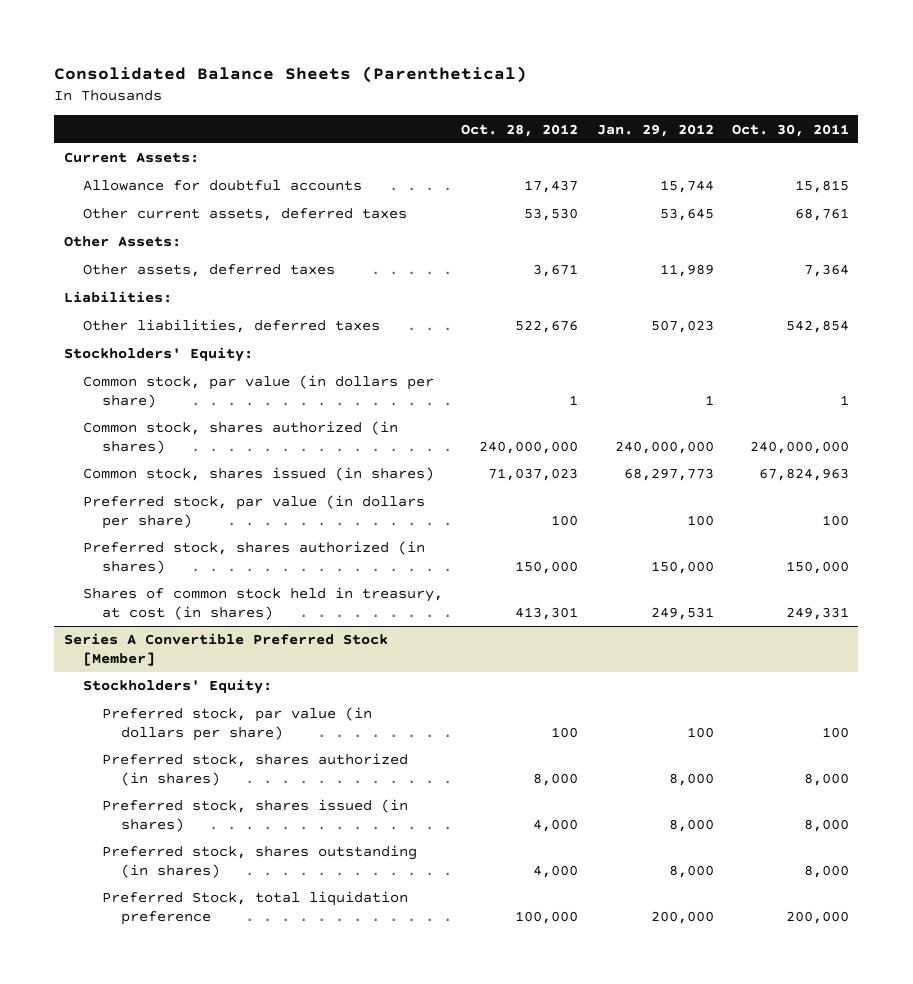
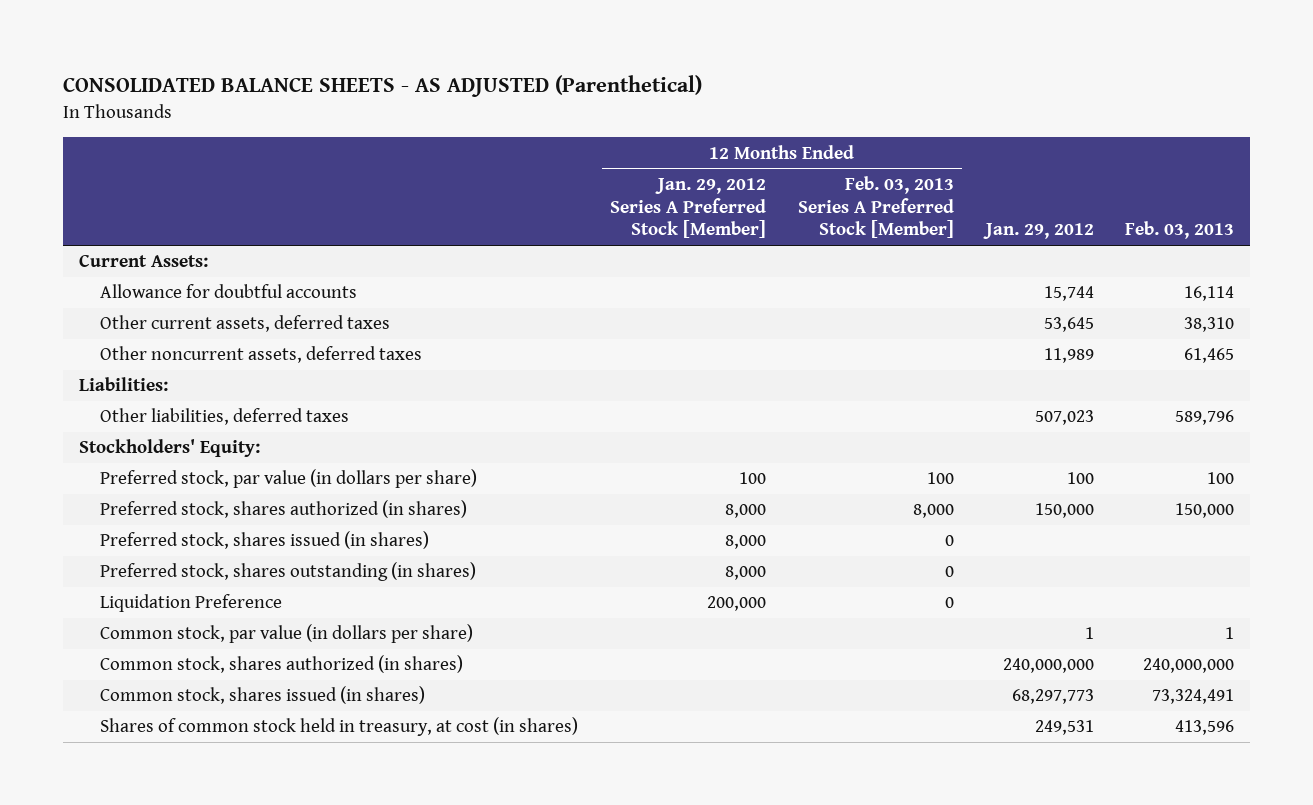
- Consolidated Balance Sheets (Parenthetical)
+ CONSOLIDATED BALANCE SHEETS - AS ADJUSTED (Parenthetical)
- | Oct. 28, 2012 | Jan. 29, 2012 | Oct. 30, 2011
+ | 12 Months Ended Jan. 29, 2012 Series A Preferred Stock [Member] | 12 Months Ended Feb. 03, 2013 Series A Preferred Stock [Member] | Jan. 29, 2012 | Feb. 03, 2013
- Other Assets:
- Other assets, deferred taxes | 3,671 | 11,989 | 7,364
+ Other noncurrent assets, deferred taxes | | | 11,989 | 61,465
moved up: Preferred stock, par value (in dollars per share) | 100 | 100 | 100 | 100
moved up: Preferred stock, shares authorized (in shares) | 8,000 | 8,000 | 150,000 | 150,000
+ Preferred stock, shares issued (in shares) | 8,000 | 0 | |
+ Preferred stock, shares outstanding (in shares) | 8,000 | 0 | |
+ Liquidation Preference | 200,000 | 0 | |
- Series A Convertible Preferred Stock [Member]
- Stockholders' Equity:
- Preferred stock, par value (in dollars per share) | 100 | 100 | 100
- Preferred stock, shares authorized (in shares) | 8,000 | 8,000 | 8,000
- Preferred stock, shares issued (in shares) | 4,000 | 8,000 | 8,000
- Preferred stock, shares outstanding (in shares) | 4,000 | 8,000 | 8,000
- Preferred Stock, total liquidation preference | 100,000 | 200,000 | 200,000

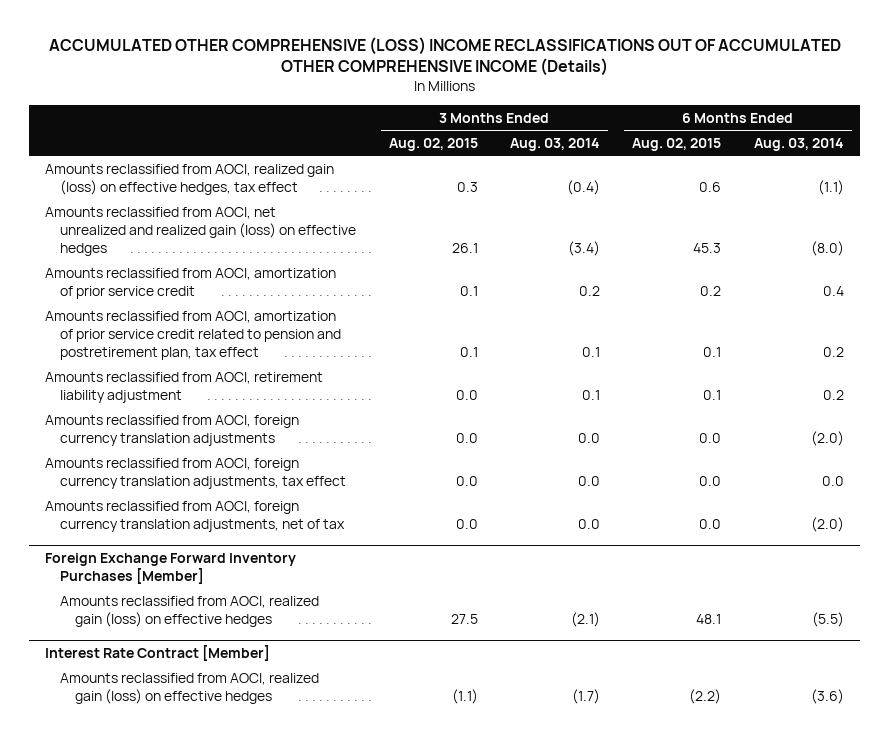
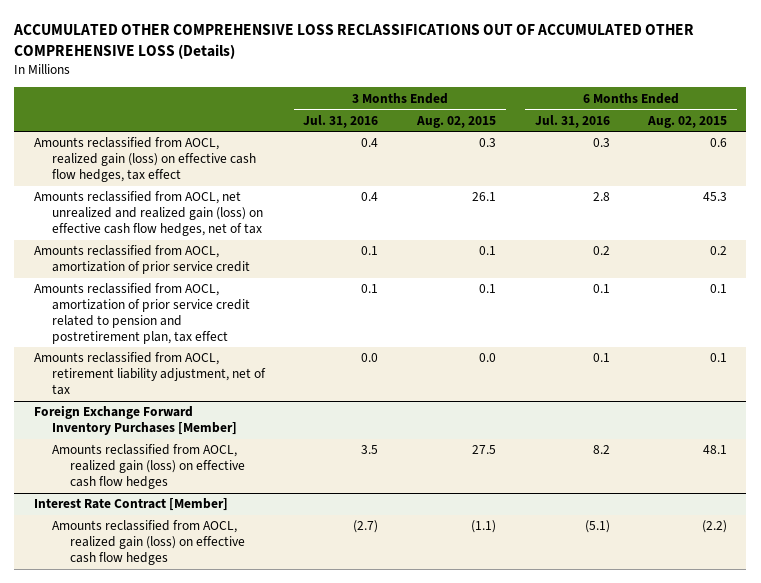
- ACCUMULATED OTHER COMPREHENSIVE (LOSS) INCOME RECLASSIFICATIONS OUT OF ACCUMULATED OTHER COMPREHENSIVE INCOME (Details)
+ ACCUMULATED OTHER COMPREHENSIVE LOSS RECLASSIFICATIONS OUT OF ACCUMULATED OTHER COMPREHENSIVE LOSS (Details)
- | 3 Months Ended Aug. 02, 2015 | 3 Months Ended Aug. 03, 2014 | 6 Months Ended Aug. 02, 2015 | 6 Months Ended Aug. 03, 2014
+ | 3 Months Ended Jul. 31, 2016 | 3 Months Ended Aug. 02, 2015 | 6 Months Ended Jul. 31, 2016 | 6 Months Ended Aug. 02, 2015
- Amounts reclassified from AOCI, realized gain (loss) on effective hedges, tax effect | 0.3 | (0.4) | 0.6 | (1.1)
- Amounts reclassified from AOCI, net unrealized and realized gain (loss) on effective hedges | 26.1 | (3.4) | 45.3 | (8.0)
- Amounts reclassified from AOCI, amortization of prior service credit | 0.1 | 0.2 | 0.2 | 0.4
- Amounts reclassified from AOCI, amortization of prior service credit related to pension and postretirement plan, tax effect | 0.1 | 0.1 | 0.1 | 0.2
- Amounts reclassified from AOCI, retirement liability adjustment | 0.0 | 0.1 | 0.1 | 0.2
- Amounts reclassified from AOCI, foreign currency translation adjustments | 0.0 | 0.0 | 0.0 | (2.0)
- Amounts reclassified from AOCI, foreign currency translation adjustments, tax effect | 0.0 | 0.0 | 0.0 | 0.0
- Amounts reclassified from AOCI, foreign currency translation adjustments, net of tax | 0.0 | 0.0 | 0.0 | (2.0)
+ Amounts reclassified from AOCL, realized gain (loss) on effective cash flow hedges, tax effect | 0.4 | 0.3 | 0.3 | 0.6
+ Amounts reclassified from AOCL, net unrealized and realized gain (loss) on effective cash flow hedges, net of tax | 0.4 | 26.1 | 2.8 | 45.3
+ Amounts reclassified from AOCL, amortization of prior service credit | 0.1 | 0.1 | 0.2 | 0.2
+ Amounts reclassified from AOCL, amortization of prior service credit related to pension and postretirement plan, tax effect | 0.1 | 0.1 | 0.1 | 0.1
+ Amounts reclassified from AOCL, retirement liability adjustment, net of tax | 0.0 | 0.0 | 0.1 | 0.1
@ Foreign Exchange Forward Inventory Purchases [Member]
- Amounts reclassified from AOCI, realized gain (loss) on effective hedges | 27.5 | (2.1) | 48.1 | (5.5)
+ Amounts reclassified from AOCL, realized gain (loss) on effective cash flow hedges | 3.5 | 27.5 | 8.2 | 48.1
@ Interest Rate Contract [Member]
- Amounts reclassified from AOCI, realized gain (loss) on effective hedges | (1.1) | (1.7) | (2.2) | (3.6)
+ Amounts reclassified from AOCL, realized gain (loss) on effective cash flow hedges | (2.7) | (1.1) | (5.1) | (2.2)

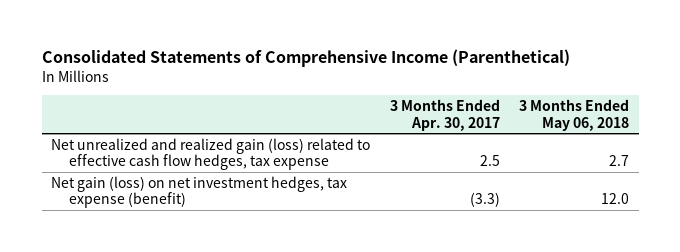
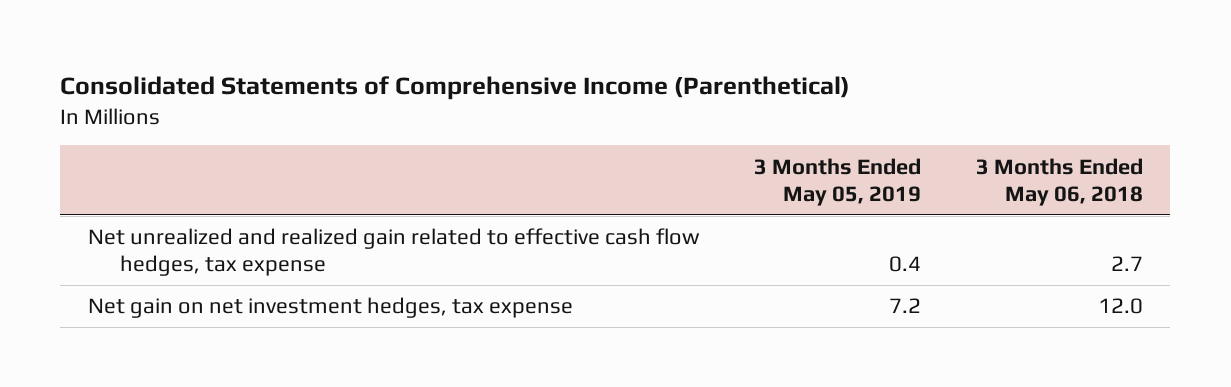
- | 3 Months Ended Apr. 30, 2017 | 3 Months Ended May 06, 2018
+ | 3 Months Ended May 05, 2019 | 3 Months Ended May 06, 2018
- Net unrealized and realized gain (loss) related to effective cash flow hedges, tax expense | 2.5 | 2.7
- Net gain (loss) on net investment hedges, tax expense (benefit) | (3.3) | 12.0
+ Net unrealized and realized gain related to effective cash flow hedges, tax expense | 0.4 | 2.7
+ Net gain on net investment hedges, tax expense | 7.2 | 12.0

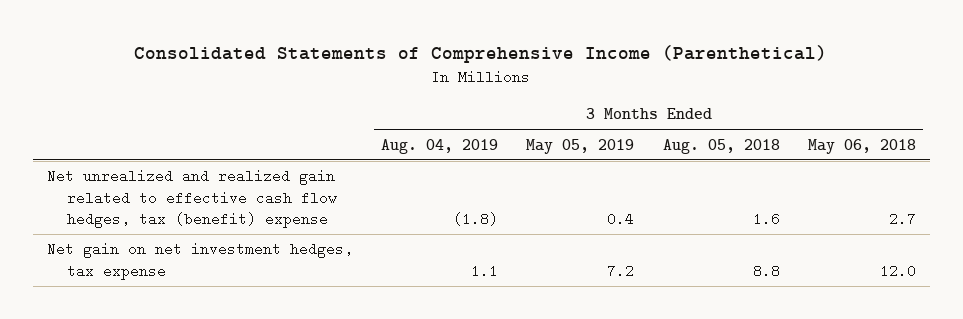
- | 3 Months Ended May 05, 2019 | 3 Months Ended May 06, 2018
+ | 3 Months Ended Aug. 04, 2019 | 3 Months Ended May 05, 2019 | 3 Months Ended Aug. 05, 2018 | 3 Months Ended May 06, 2018
- Net unrealized and realized gain related to effective cash flow hedges, tax expense | 0.4 | 2.7
+ Net unrealized and realized gain related to effective cash flow hedges, tax (benefit) expense | (1.8) | 0.4 | 1.6 | 2.7

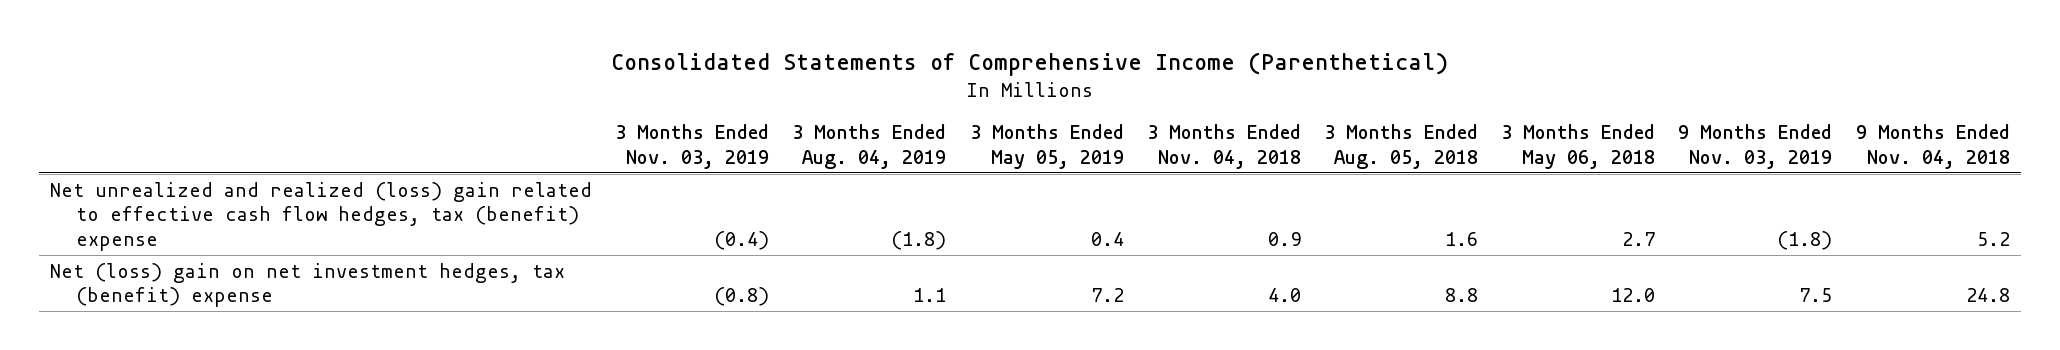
- | 3 Months Ended Aug. 04, 2019 | 3 Months Ended May 05, 2019 | 3 Months Ended Aug. 05, 2018 | 3 Months Ended May 06, 2018
+ | 3 Months Ended Nov. 03, 2019 | 3 Months Ended Aug. 04, 2019 | 3 Months Ended May 05, 2019 | 3 Months Ended Nov. 04, 2018 | 3 Months Ended Aug. 05, 2018 | 3 Months Ended May 06, 2018 | 9 Months Ended Nov. 03, 2019 | 9 Months Ended Nov. 04, 2018
- Net unrealized and realized gain related to effective cash flow hedges, tax (benefit) expense | (1.8) | 0.4 | 1.6 | 2.7
- Net gain on net investment hedges, tax expense | 1.1 | 7.2 | 8.8 | 12.0
+ Net unrealized and realized (loss) gain related to effective cash flow hedges, tax (benefit) expense | (0.4) | (1.8) | 0.4 | 0.9 | 1.6 | 2.7 | (1.8) | 5.2
+ Net (loss) gain on net investment hedges, tax (benefit) expense | (0.8) | 1.1 | 7.2 | 4.0 | 8.8 | 12.0 | 7.5 | 24.8

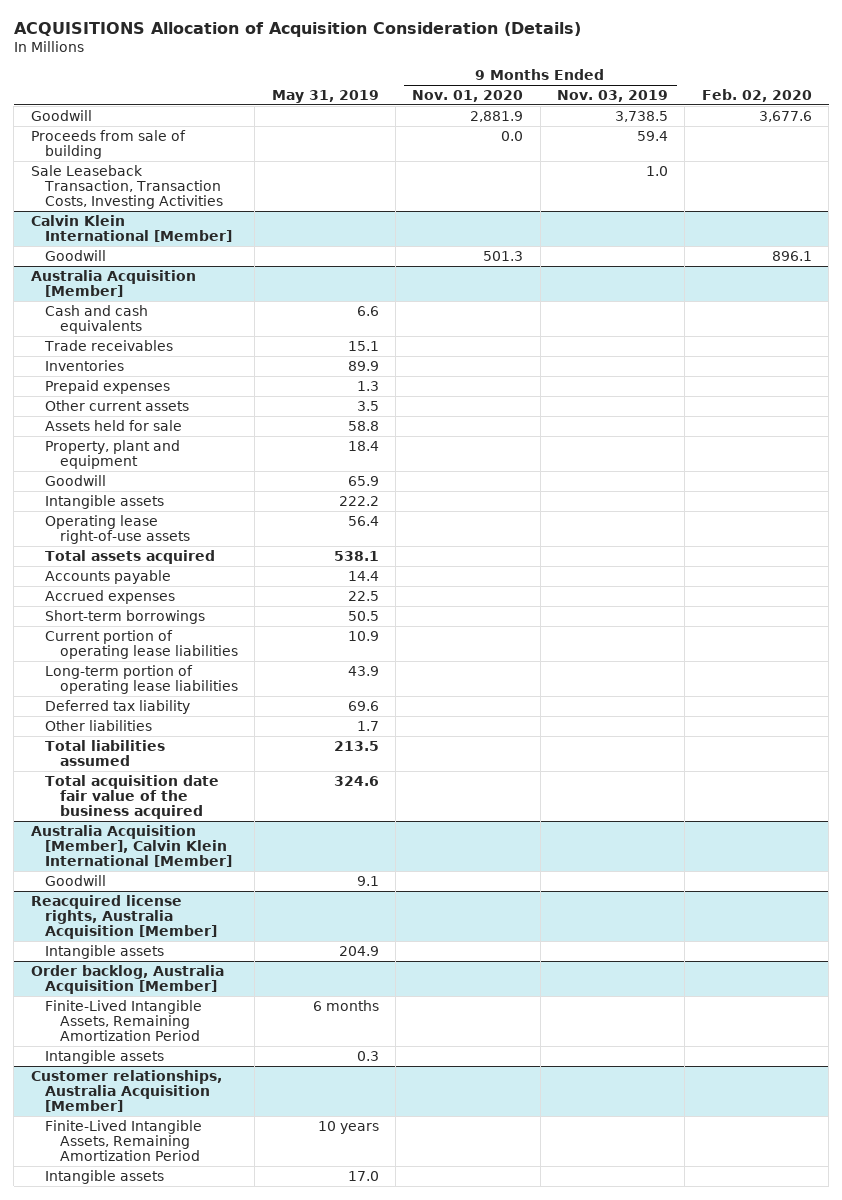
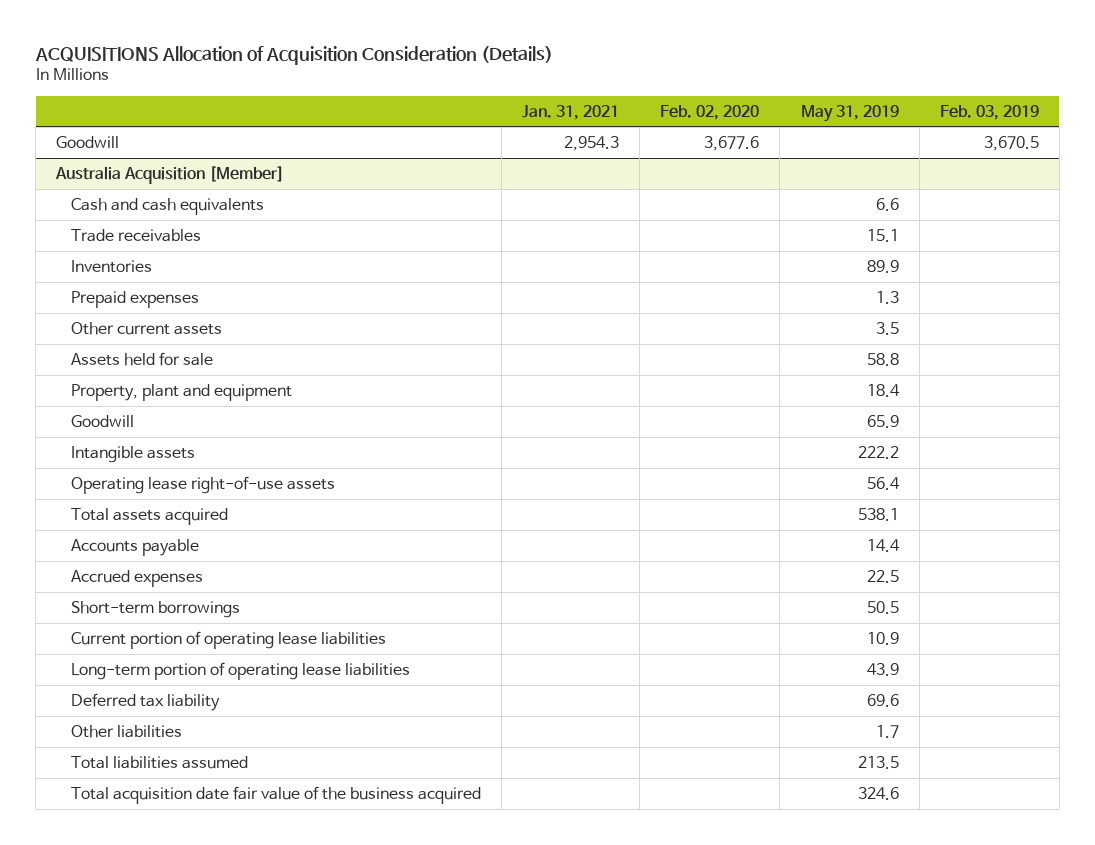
- | May 31, 2019 | 9 Months Ended Nov. 01, 2020 | 9 Months Ended Nov. 03, 2019 | Feb. 02, 2020
+ | Jan. 31, 2021 | Feb. 02, 2020 | May 31, 2019 | Feb. 03, 2019
- Proceeds from sale of building | | 0.0 | 59.4 |
- Sale Leaseback Transaction, Transaction Costs, Investing Activities | | | 1.0 |
- Calvin Klein International [Member]
- Goodwill | | 501.3 | | 896.1
- Australia Acquisition [Member], Calvin Klein International [Member]
- Goodwill | 9.1 | | |
- Reacquired license rights, Australia Acquisition [Member]
- Intangible assets | 204.9 | | |
- Order backlog, Australia Acquisition [Member]
- Finite-Lived Intangible Assets, Remaining Amortization Period | 6 months | | |
- Intangible assets | 0.3 | | |
- Customer relationships, Australia Acquisition [Member]
- Finite-Lived Intangible Assets, Remaining Amortization Period | 10 years | | |
- Intangible assets | 17.0 | | |

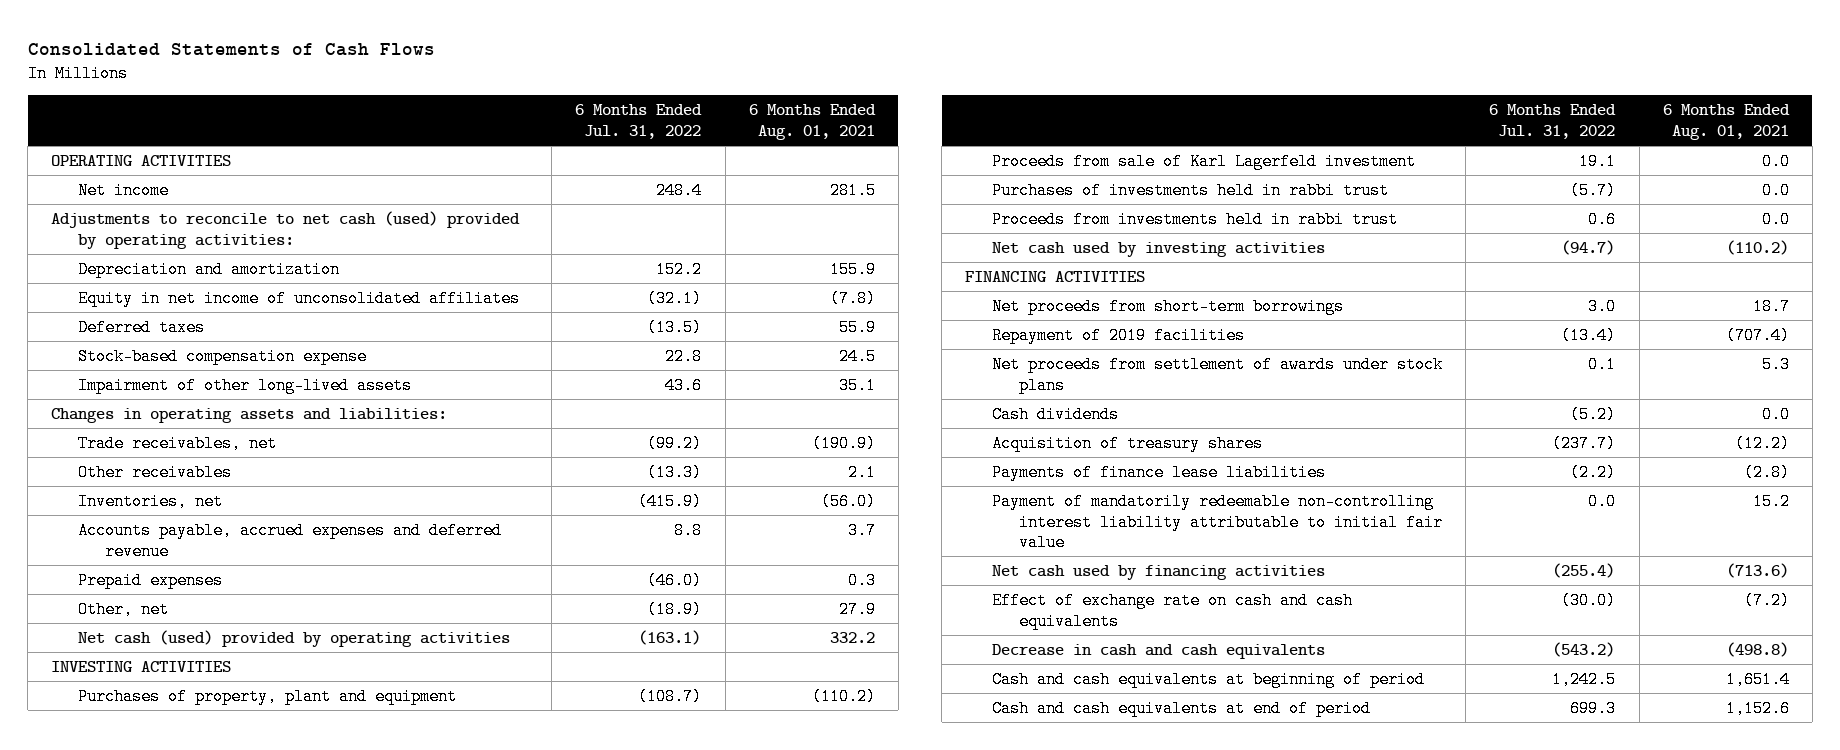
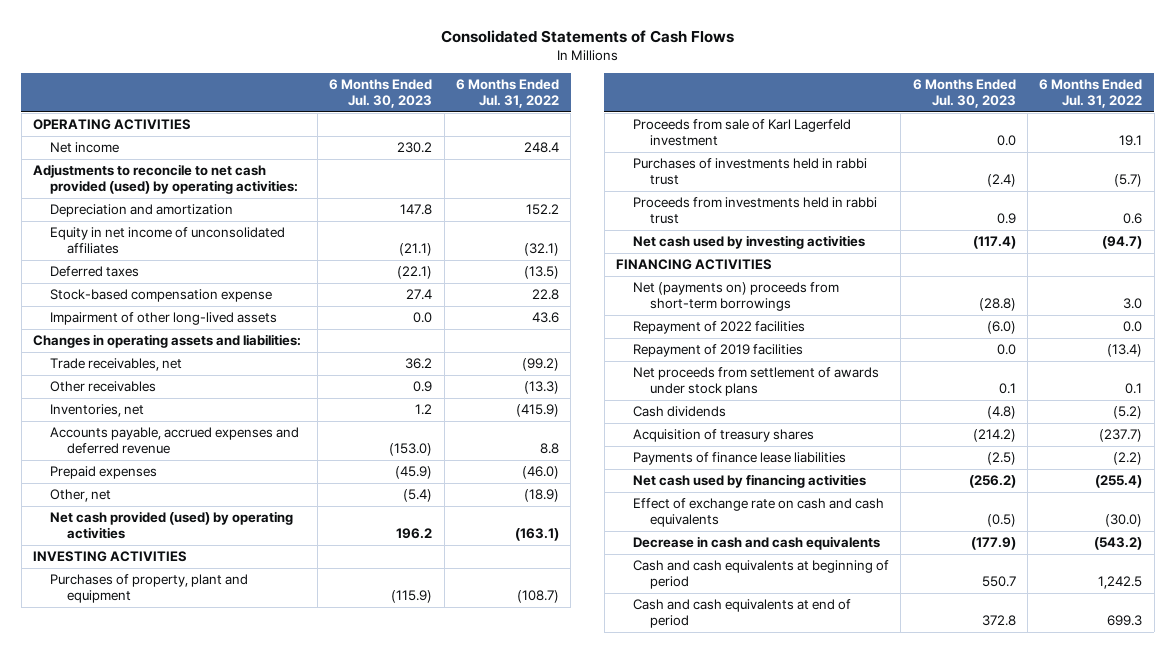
- | 6 Months Ended Jul. 31, 2022 | 6 Months Ended Aug. 01, 2021
+ | 6 Months Ended Jul. 30, 2023 | 6 Months Ended Jul. 31, 2022
- Adjustments to reconcile to net cash (used) provided by operating activities:
+ Adjustments to reconcile to net cash provided (used) by operating activities:
- Net cash (used) provided by operating activities | (163.1) | 332.2
+ Net cash provided (used) by operating activities | 196.2 | (163.1)
- Net proceeds from short-term borrowings | 3.0 | 18.7
+ Net (payments on) proceeds from short-term borrowings | (28.8) | 3.0
+ Repayment of 2022 facilities | (6.0) | 0.0
- Payment of mandatorily redeemable non-controlling interest liability attributable to initial fair value | 0.0 | 15.2

